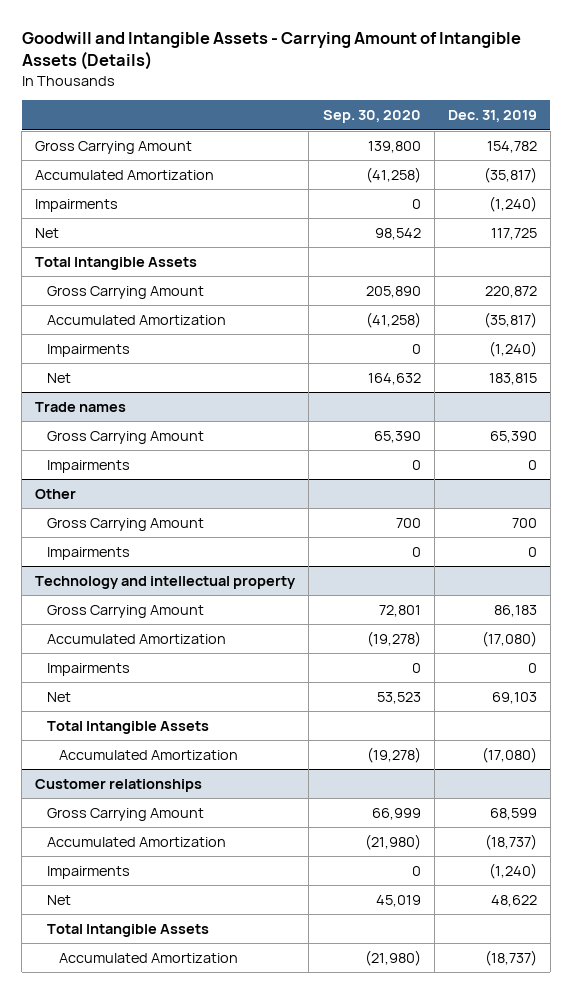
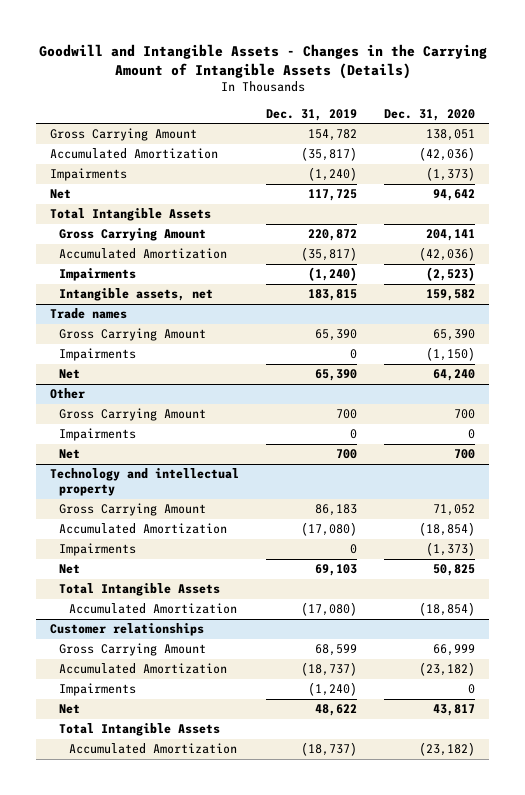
- Goodwill and Intangible Assets - Carrying Amount of Intangible Assets (Details)
+ Goodwill and Intangible Assets - Changes in the Carrying Amount of Intangible Assets (Details)
- | Sep. 30, 2020 | Dec. 31, 2019
+ | Dec. 31, 2019 | Dec. 31, 2020
- Net | 164,632 | 183,815
+ Intangible assets, net | 183,815 | 159,582
@ Trade names
+ Net | 65,390 | 64,240
@ Other
+ Net | 700 | 700

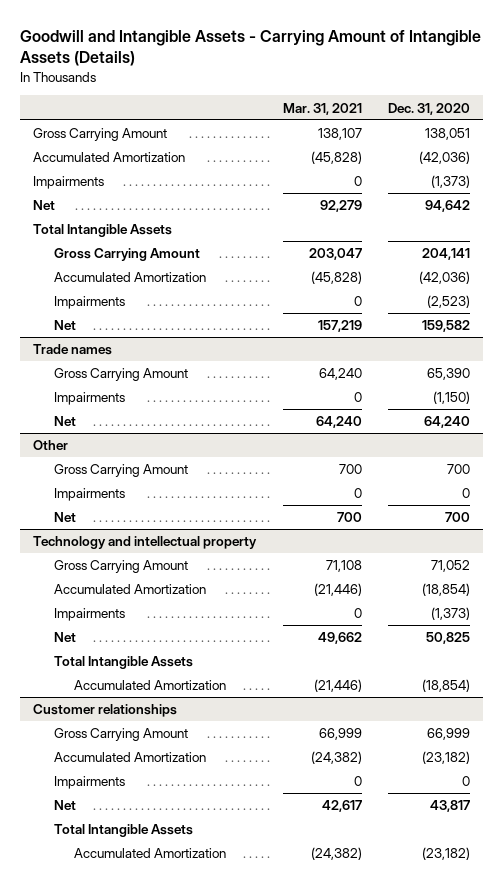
- Goodwill and Intangible Assets - Changes in the Carrying Amount of Intangible Assets (Details)
+ Goodwill and Intangible Assets - Carrying Amount of Intangible Assets (Details)
- | Dec. 31, 2019 | Dec. 31, 2020
+ | Mar. 31, 2021 | Dec. 31, 2020
- Intangible assets, net | 183,815 | 159,582
+ Net | 157,219 | 159,582

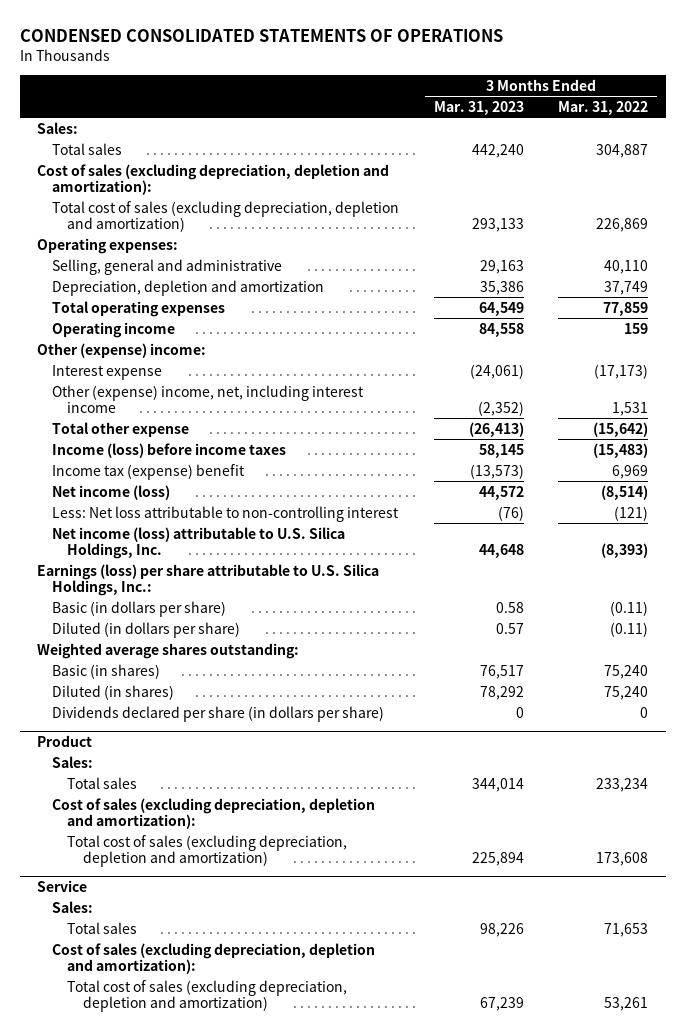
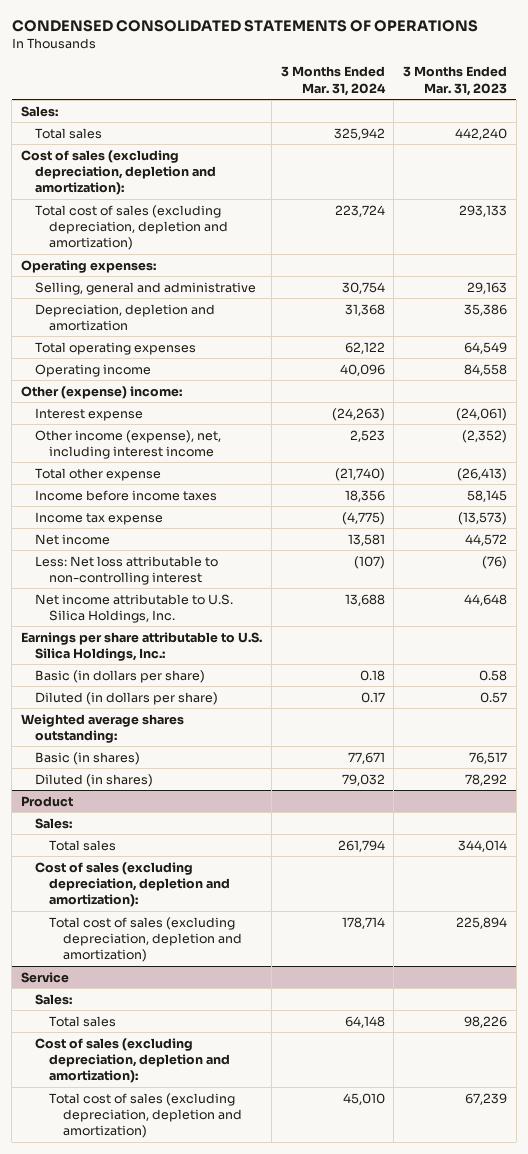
- | 3 Months Ended Mar. 31, 2023 | 3 Months Ended Mar. 31, 2022
+ | 3 Months Ended Mar. 31, 2024 | 3 Months Ended Mar. 31, 2023
- Other (expense) income, net, including interest income | (2,352) | 1,531
+ Other income (expense), net, including interest income | 2,523 | (2,352)
- Income (loss) before income taxes | 58,145 | (15,483)
- Income tax (expense) benefit | (13,573) | 6,969
- Net income (loss) | 44,572 | (8,514)
+ Income before income taxes | 18,356 | 58,145
+ Income tax expense | (4,775) | (13,573)
+ Net income | 13,581 | 44,572
- Net income (loss) attributable to U.S. Silica Holdings, Inc. | 44,648 | (8,393)
- Earnings (loss) per share attributable to U.S. Silica Holdings, Inc.:
+ Net income attributable to U.S. Silica Holdings, Inc. | 13,688 | 44,648
+ Earnings per share attributable to U.S. Silica Holdings, Inc.:
- Dividends declared per share (in dollars per share) | 0 | 0

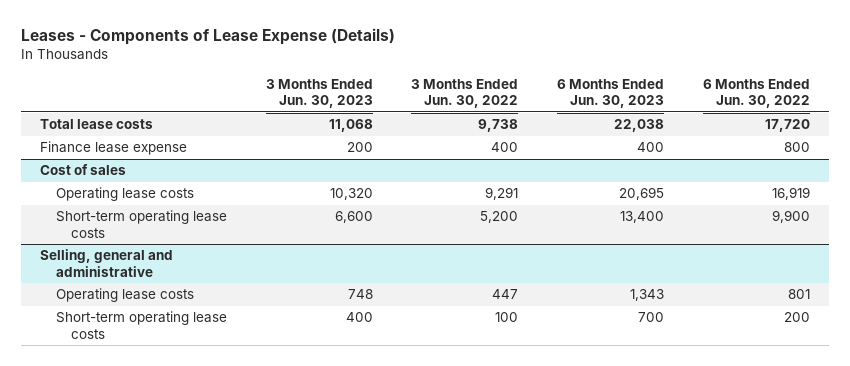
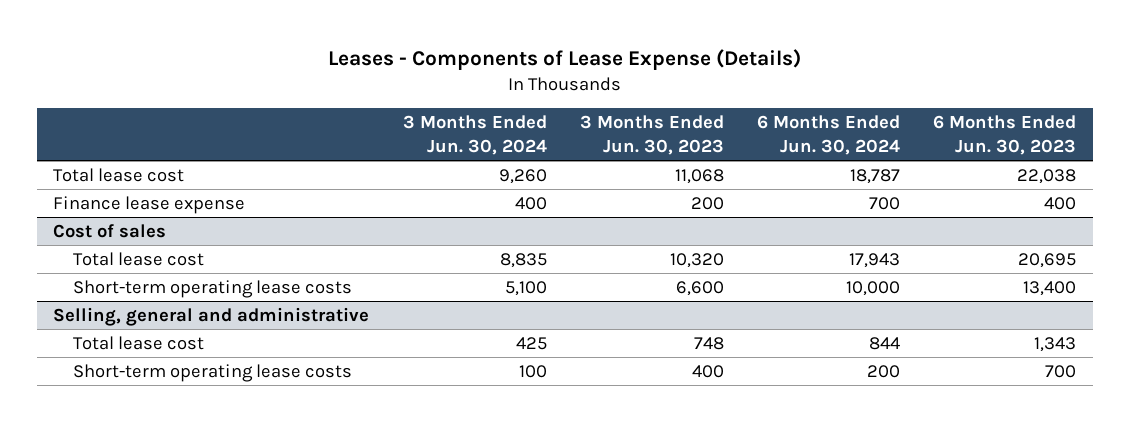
- | 3 Months Ended Jun. 30, 2023 | 3 Months Ended Jun. 30, 2022 | 6 Months Ended Jun. 30, 2023 | 6 Months Ended Jun. 30, 2022
+ | 3 Months Ended Jun. 30, 2024 | 3 Months Ended Jun. 30, 2023 | 6 Months Ended Jun. 30, 2024 | 6 Months Ended Jun. 30, 2023
- Total lease costs | 11,068 | 9,738 | 22,038 | 17,720
+ Total lease cost | 9,260 | 11,068 | 18,787 | 22,038
@ Cost of sales
- Operating lease costs | 10,320 | 9,291 | 20,695 | 16,919
+ Total lease cost | 8,835 | 10,320 | 17,943 | 20,695
@ Selling, general and administrative
- Operating lease costs | 748 | 447 | 1,343 | 801
+ Total lease cost | 425 | 748 | 844 | 1,343

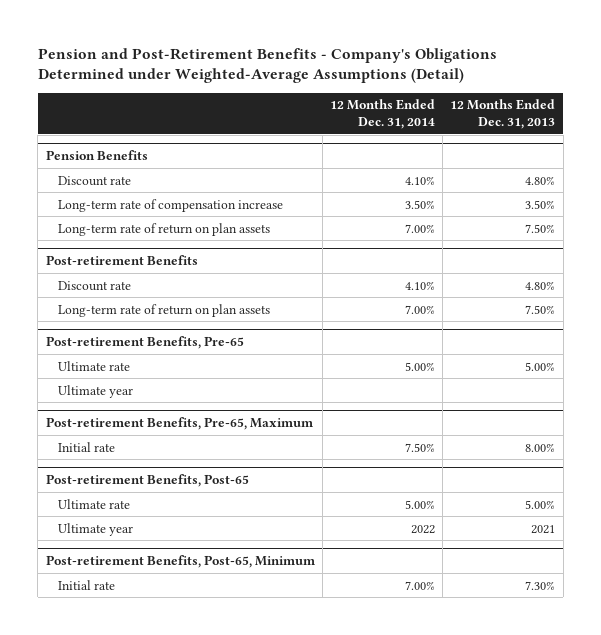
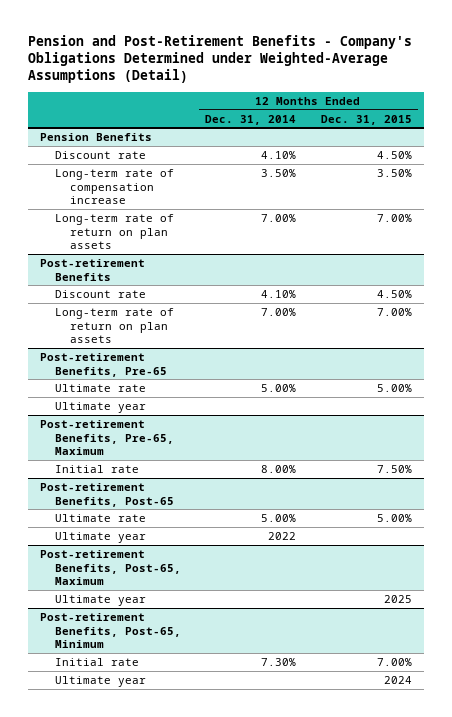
- | 12 Months Ended Dec. 31, 2014 | 12 Months Ended Dec. 31, 2013
+ | 12 Months Ended Dec. 31, 2014 | 12 Months Ended Dec. 31, 2015
@ Post-retirement Benefits, Pre-65, Maximum
- Initial rate | 7.50% | 8.00%
+ Initial rate | 8.00% | 7.50%
+ Post-retirement Benefits, Post-65, Maximum
+ Ultimate year | | 2025
@ Post-retirement Benefits, Post-65, Minimum
- Initial rate | 7.00% | 7.30%
+ Initial rate | 7.30% | 7.00%
+ Ultimate year | | 2024

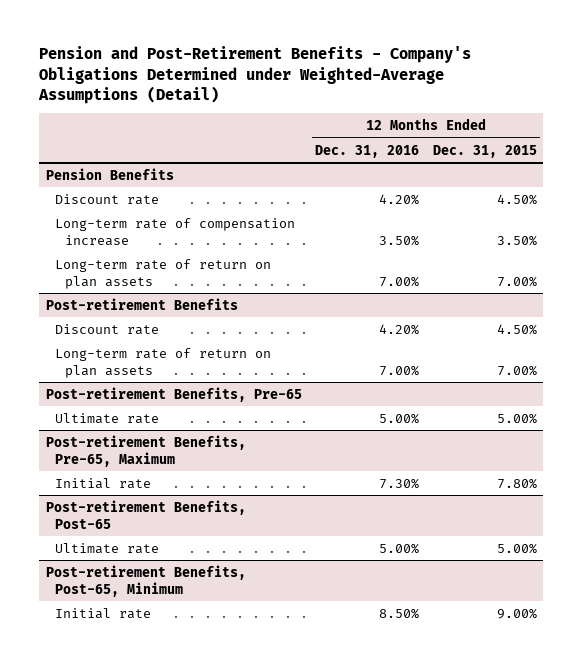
- | 12 Months Ended Dec. 31, 2014 | 12 Months Ended Dec. 31, 2015
+ | 12 Months Ended Dec. 31, 2016 | 12 Months Ended Dec. 31, 2015
@ Post-retirement Benefits, Pre-65
- Ultimate year
@ Post-retirement Benefits, Pre-65, Maximum
- Initial rate | 8.00% | 7.50%
+ Initial rate | 7.30% | 7.80%
@ Post-retirement Benefits, Post-65
- Ultimate year | 2022 |
- Post-retirement Benefits, Post-65, Maximum
- Ultimate year | | 2025
@ Post-retirement Benefits, Post-65, Minimum
- Initial rate | 7.30% | 7.00%
- Ultimate year | | 2024
+ Initial rate | 8.50% | 9.00%

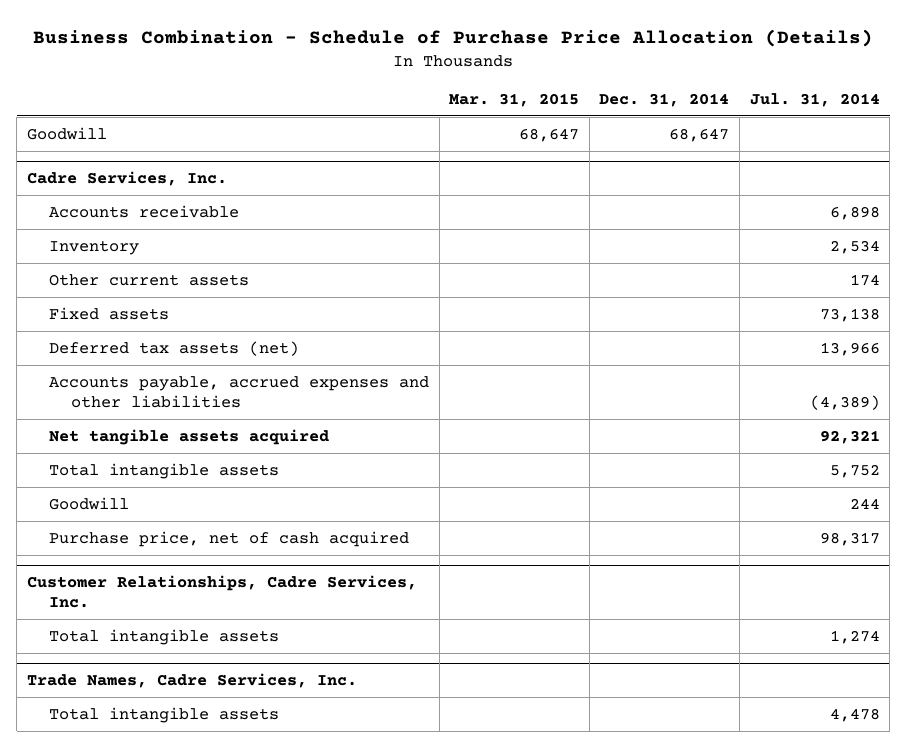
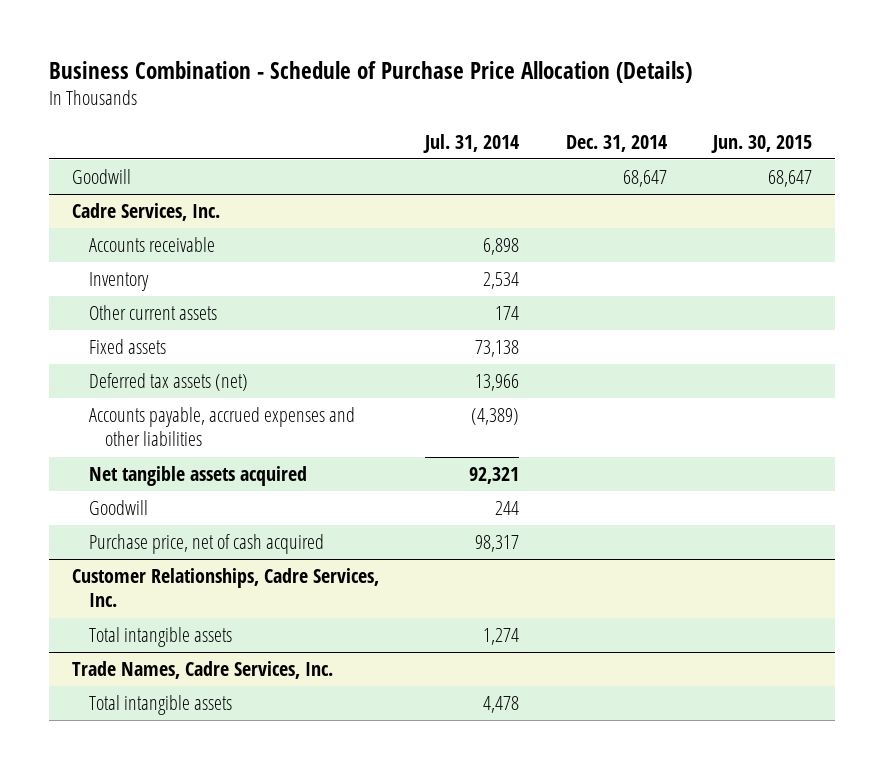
- | Mar. 31, 2015 | Dec. 31, 2014 | Jul. 31, 2014
+ | Jul. 31, 2014 | Dec. 31, 2014 | Jun. 30, 2015
@ Cadre Services, Inc.
- Total intangible assets | | | 5,752

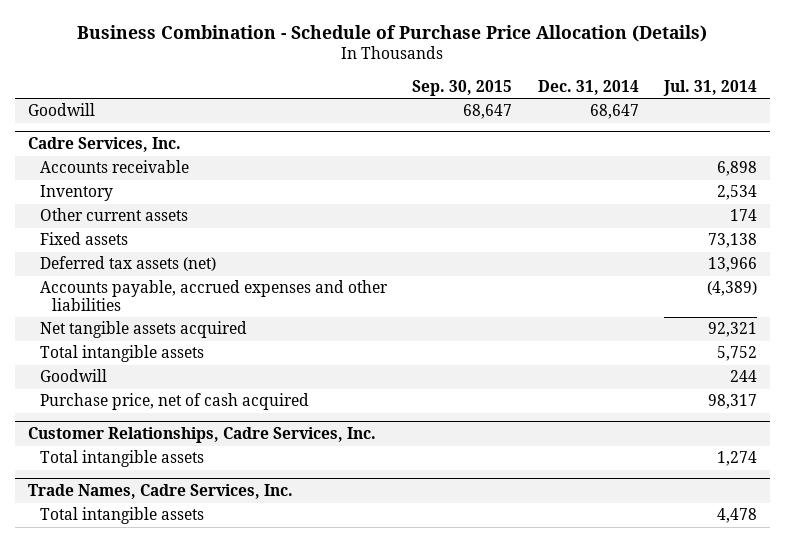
- | Jul. 31, 2014 | Dec. 31, 2014 | Jun. 30, 2015
+ | Sep. 30, 2015 | Dec. 31, 2014 | Jul. 31, 2014
@ Cadre Services, Inc.
+ Total intangible assets | | | 5,752

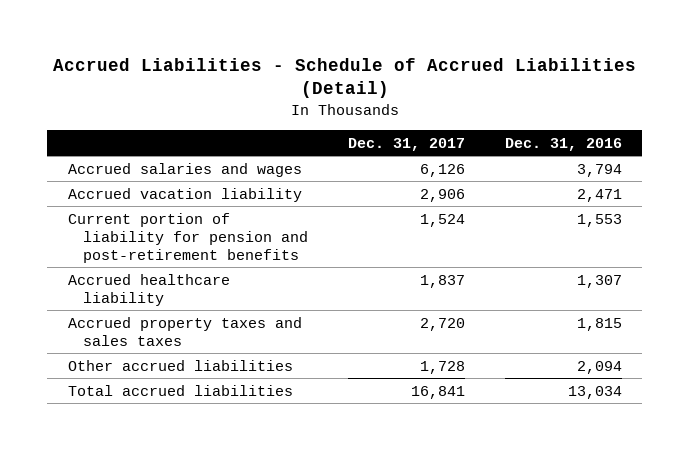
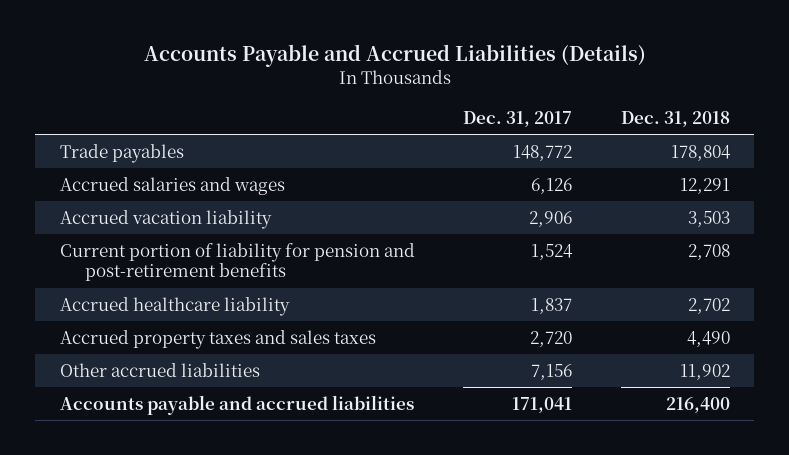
- Accrued Liabilities - Schedule of Accrued Liabilities (Detail)
+ Accounts Payable and Accrued Liabilities (Details)
- | Dec. 31, 2017 | Dec. 31, 2016
+ | Dec. 31, 2017 | Dec. 31, 2018
+ Trade payables | 148,772 | 178,804
- Other accrued liabilities | 1,728 | 2,094
- Total accrued liabilities | 16,841 | 13,034
+ Other accrued liabilities | 7,156 | 11,902
+ Accounts payable and accrued liabilities | 171,041 | 216,400

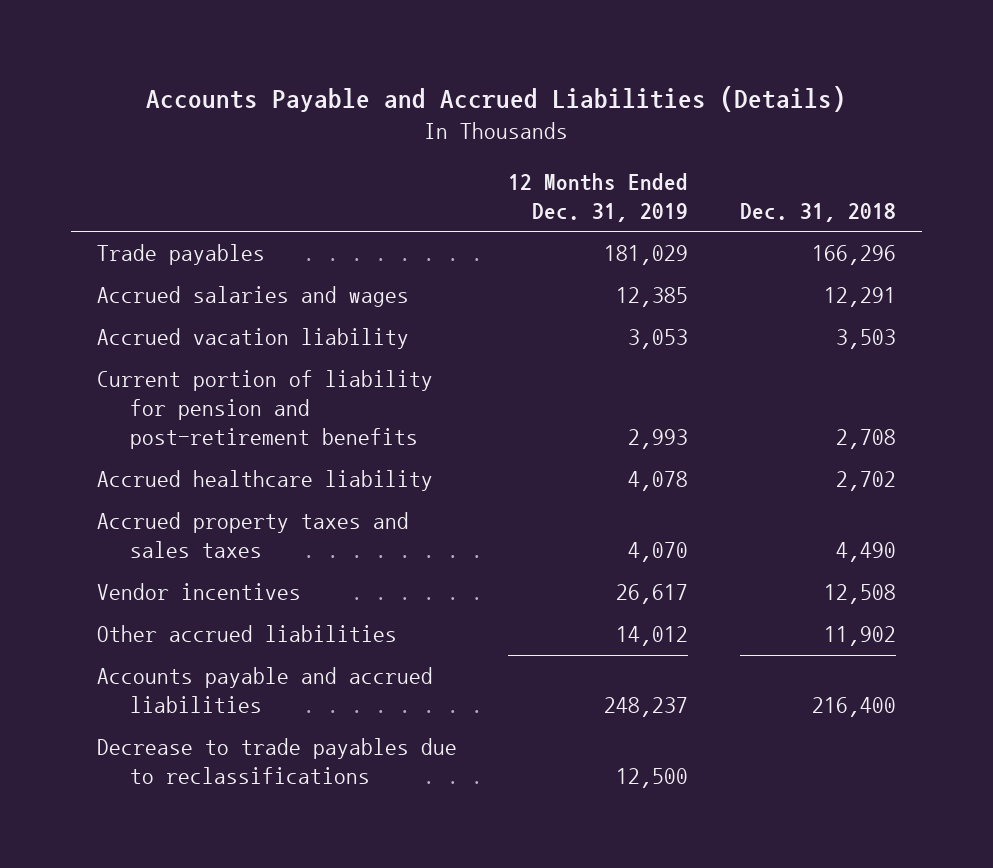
- | Dec. 31, 2017 | Dec. 31, 2018
+ | 12 Months Ended Dec. 31, 2019 | Dec. 31, 2018
- Trade payables | 148,772 | 178,804
+ Trade payables | 181,029 | 166,296
+ Vendor incentives | 26,617 | 12,508
+ Decrease to trade payables due to reclassifications | 12,500 |

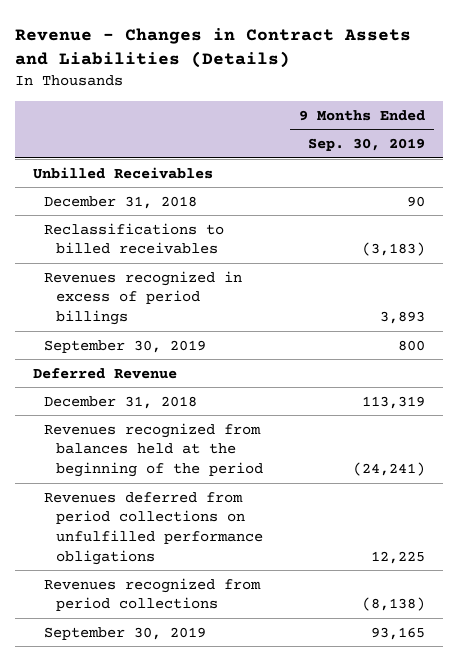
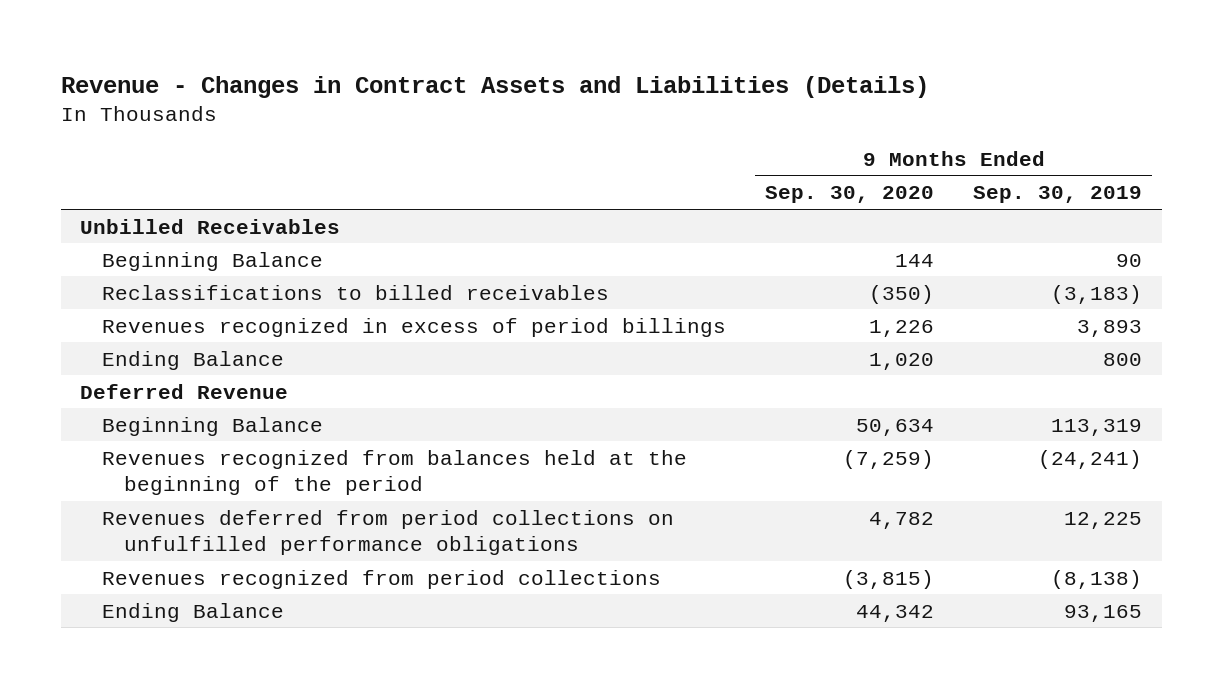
- | 9 Months Ended Sep. 30, 2019
+ | 9 Months Ended Sep. 30, 2020 | 9 Months Ended Sep. 30, 2019
- December 31, 2018 | 90
+ Beginning Balance | 144 | 90
- September 30, 2019 | 800
+ Ending Balance | 1,020 | 800
- December 31, 2018 | 113,319
+ Beginning Balance | 50,634 | 113,319
- September 30, 2019 | 93,165
+ Ending Balance | 44,342 | 93,165

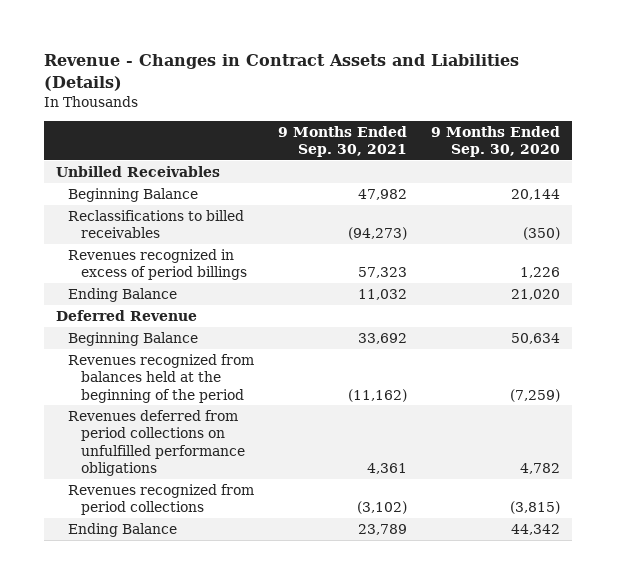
- | 9 Months Ended Sep. 30, 2020 | 9 Months Ended Sep. 30, 2019
+ | 9 Months Ended Sep. 30, 2021 | 9 Months Ended Sep. 30, 2020
- Beginning Balance | 144 | 90
+ Beginning Balance | 47,982 | 20,144
- Ending Balance | 1,020 | 800
+ Ending Balance | 11,032 | 21,020

